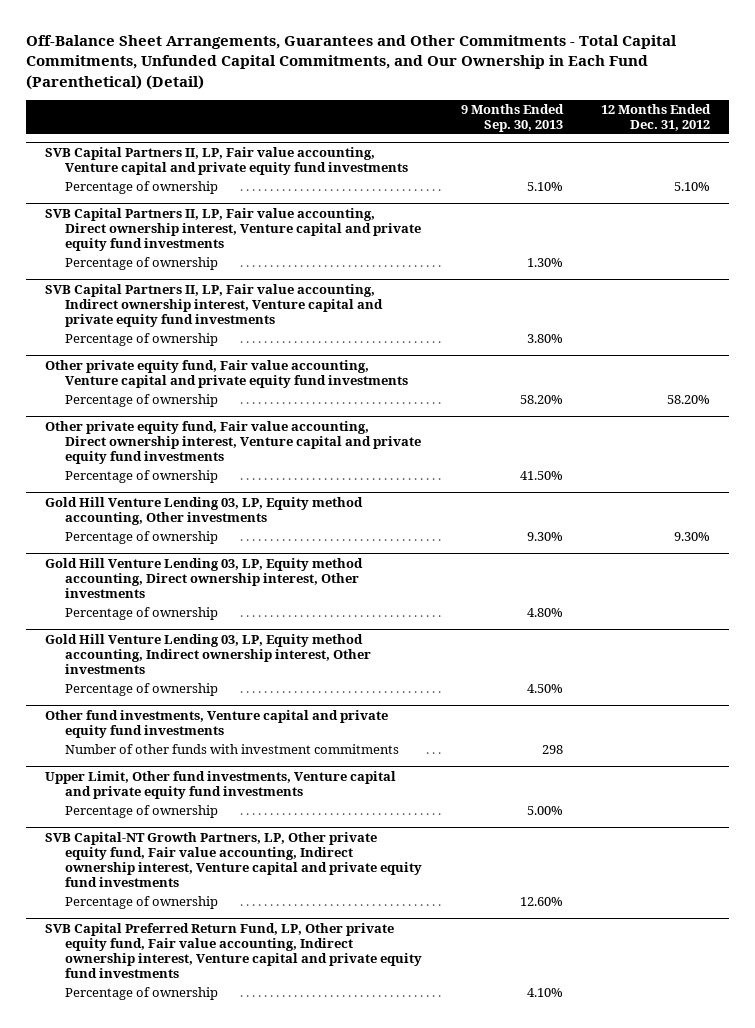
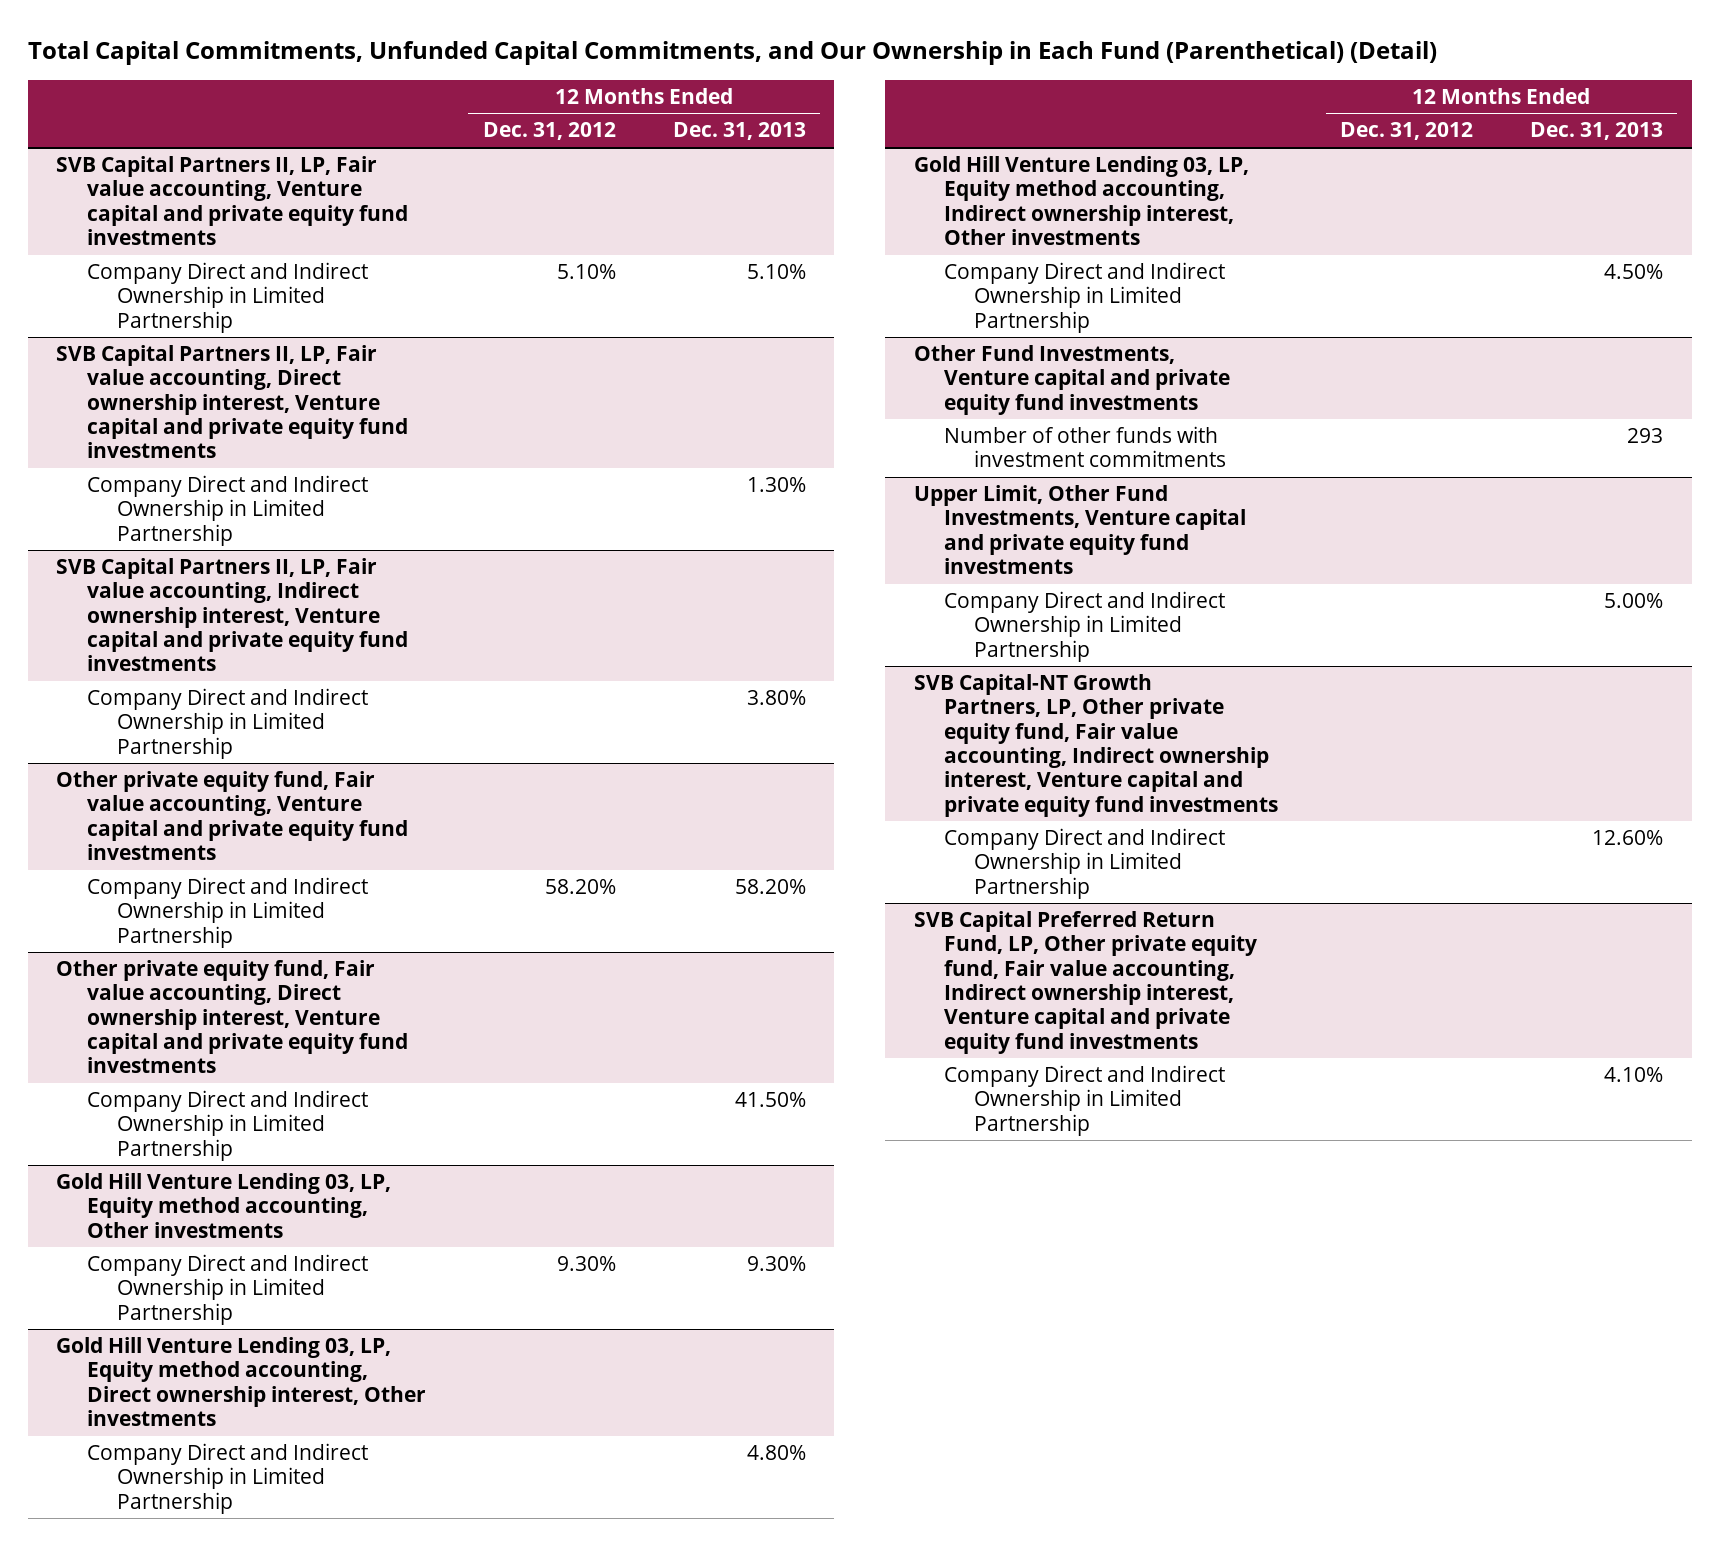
- Off-Balance Sheet Arrangements, Guarantees and Other Commitments - Total Capital Commitments, Unfunded Capital Commitments, and Our Ownership in Each Fund (Parenthetical) (Detail)
+ Total Capital Commitments, Unfunded Capital Commitments, and Our Ownership in Each Fund (Parenthetical) (Detail)
- | 9 Months Ended Sep. 30, 2013 | 12 Months Ended Dec. 31, 2012
+ | 12 Months Ended Dec. 31, 2012 | 12 Months Ended Dec. 31, 2013
@ SVB Capital Partners II, LP, Fair value accounting, Venture capital and private equity fund investments
- Percentage of ownership | 5.10% | 5.10%
+ Company Direct and Indirect Ownership in Limited Partnership | 5.10% | 5.10%
@ SVB Capital Partners II, LP, Fair value accounting, Direct ownership interest, Venture capital and private equity fund investments
- Percentage of ownership | 1.30% |
+ Company Direct and Indirect Ownership in Limited Partnership | | 1.30%
@ SVB Capital Partners II, LP, Fair value accounting, Indirect ownership interest, Venture capital and private equity fund investments
- Percentage of ownership | 3.80% |
+ Company Direct and Indirect Ownership in Limited Partnership | | 3.80%
@ Other private equity fund, Fair value accounting, Venture capital and private equity fund investments
- Percentage of ownership | 58.20% | 58.20%
+ Company Direct and Indirect Ownership in Limited Partnership | 58.20% | 58.20%
@ Other private equity fund, Fair value accounting, Direct ownership interest, Venture capital and private equity fund investments
- Percentage of ownership | 41.50% |
+ Company Direct and Indirect Ownership in Limited Partnership | | 41.50%
@ Gold Hill Venture Lending 03, LP, Equity method accounting, Other investments
- Percentage of ownership | 9.30% | 9.30%
+ Company Direct and Indirect Ownership in Limited Partnership | 9.30% | 9.30%
@ Gold Hill Venture Lending 03, LP, Equity method accounting, Direct ownership interest, Other investments
- Percentage of ownership | 4.80% |
+ Company Direct and Indirect Ownership in Limited Partnership | | 4.80%
@ Gold Hill Venture Lending 03, LP, Equity method accounting, Indirect ownership interest, Other investments
- Percentage of ownership | 4.50% |
- Other fund investments, Venture capital and private equity fund investments
@ Gold Hill Venture Lending 03, LP, Equity method accounting, Indirect ownership interest, Other investments
+ Company Direct and Indirect Ownership in Limited Partnership | | 4.50%
+ Other Fund Investments, Venture capital and private equity fund investments
- Upper Limit, Other fund investments, Venture capital and private equity fund investments
- Percentage of ownership | 5.00% |
+ Upper Limit, Other Fund Investments, Venture capital and private equity fund investments
+ Company Direct and Indirect Ownership in Limited Partnership | | 5.00%
@ SVB Capital-NT Growth Partners, LP, Other private equity fund, Fair value accounting, Indirect ownership interest, Venture capital and private equity fund investments
- Percentage of ownership | 12.60% |
+ Company Direct and Indirect Ownership in Limited Partnership | | 12.60%
@ SVB Capital Preferred Return Fund, LP, Other private equity fund, Fair value accounting, Indirect ownership interest, Venture capital and private equity fund investments
- Percentage of ownership | 4.10% |
+ Company Direct and Indirect Ownership in Limited Partnership | | 4.10%

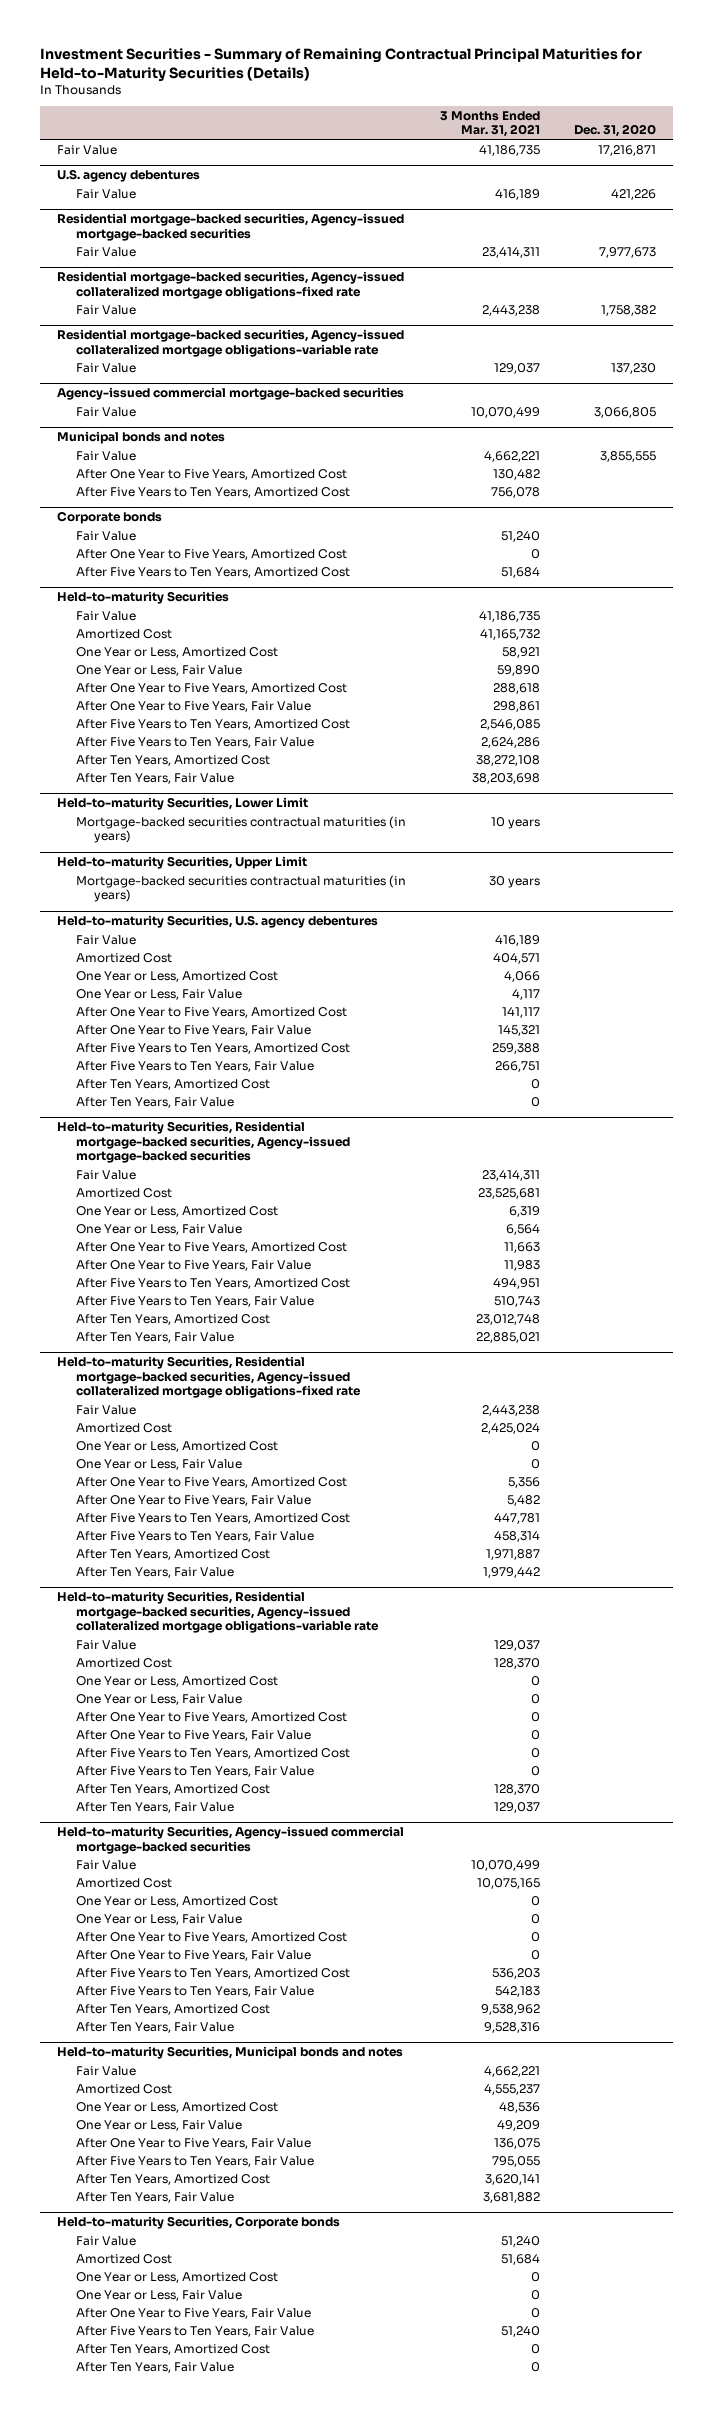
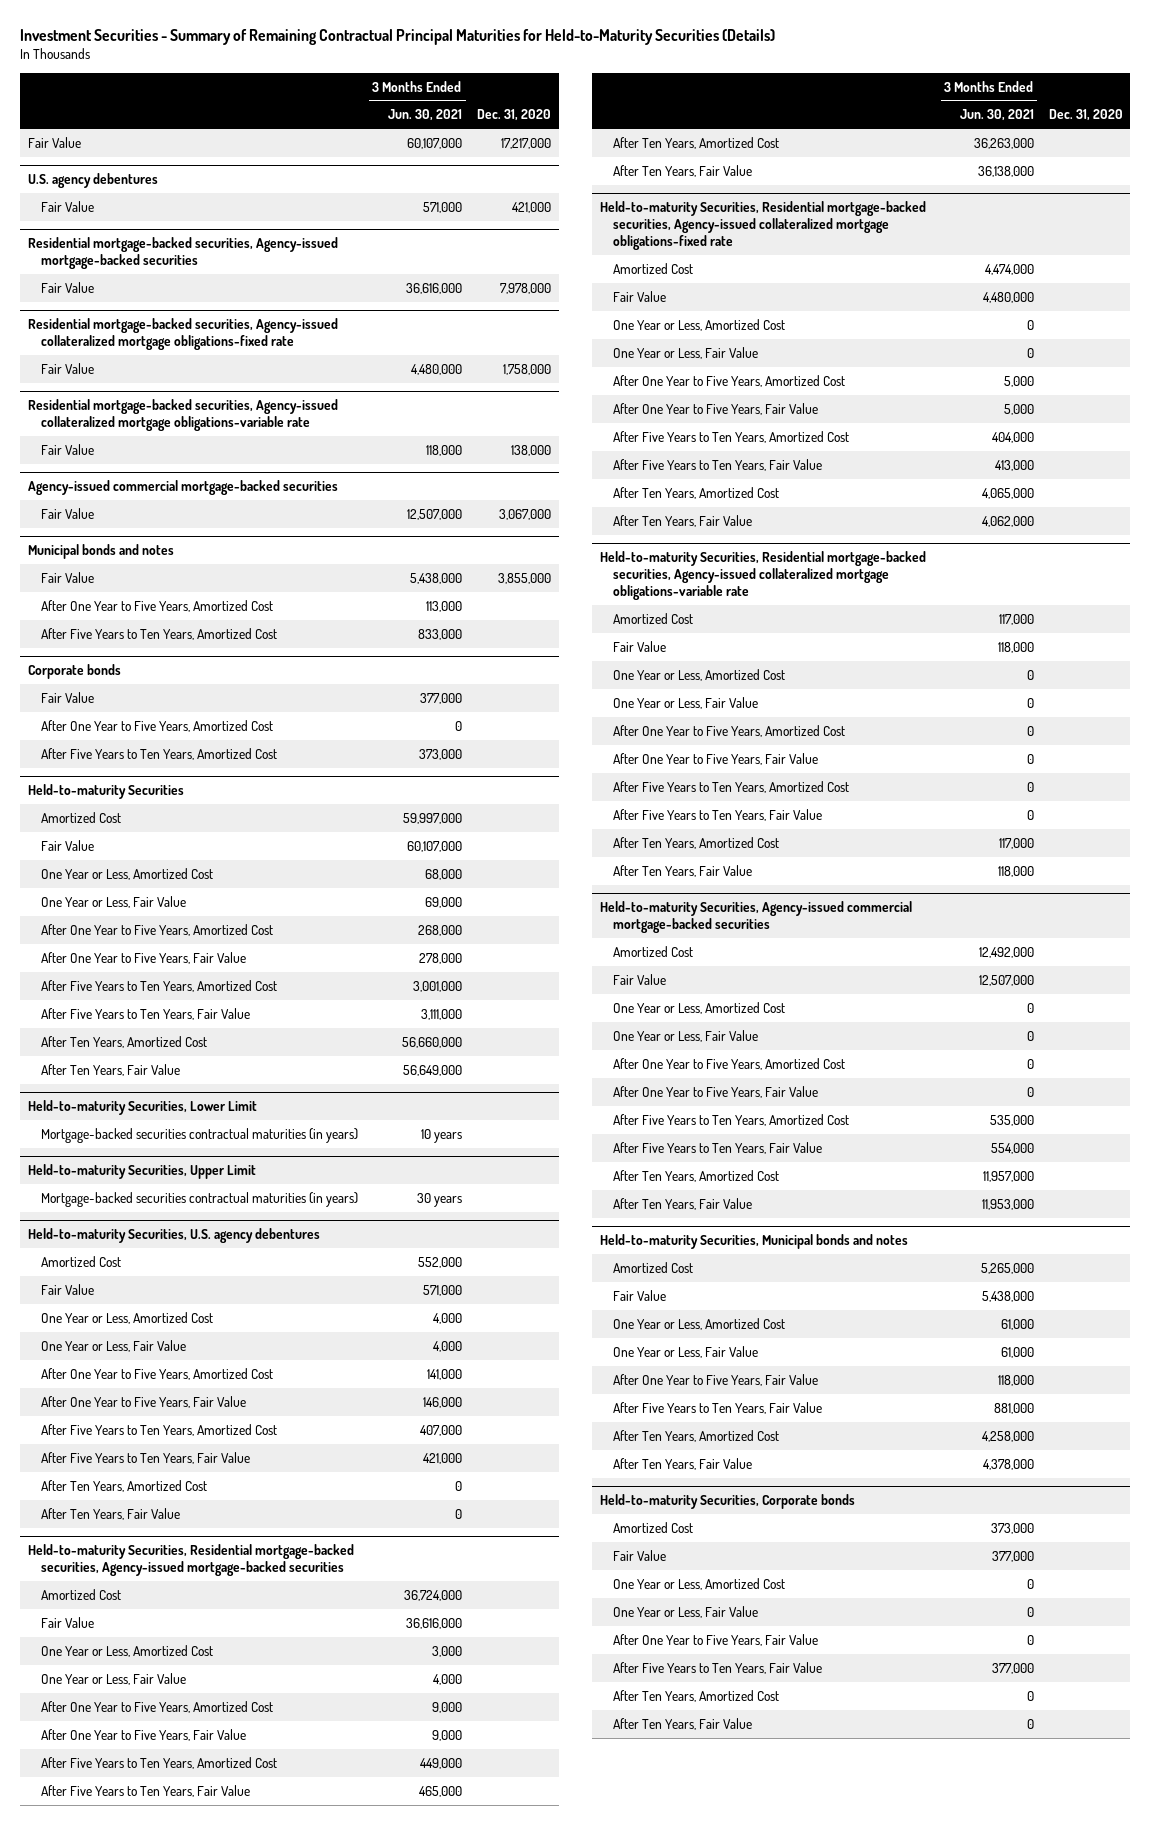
- | 3 Months Ended Mar. 31, 2021 | Dec. 31, 2020
+ | 3 Months Ended Jun. 30, 2021 | Dec. 31, 2020
- Fair Value | 41,186,735 | 17,216,871
+ Fair Value | 60,107,000 | 17,217,000
@ U.S. agency debentures
- Fair Value | 416,189 | 421,226
+ Fair Value | 571,000 | 421,000
@ Residential mortgage-backed securities, Agency-issued mortgage-backed securities
- Fair Value | 23,414,311 | 7,977,673
+ Fair Value | 36,616,000 | 7,978,000
@ Residential mortgage-backed securities, Agency-issued collateralized mortgage obligations-fixed rate
- Fair Value | 2,443,238 | 1,758,382
+ Fair Value | 4,480,000 | 1,758,000
@ Residential mortgage-backed securities, Agency-issued collateralized mortgage obligations-variable rate
- Fair Value | 129,037 | 137,230
+ Fair Value | 118,000 | 138,000
@ Agency-issued commercial mortgage-backed securities
- Fair Value | 10,070,499 | 3,066,805
+ Fair Value | 12,507,000 | 3,067,000
@ Municipal bonds and notes
- Fair Value | 4,662,221 | 3,855,555
+ Fair Value | 5,438,000 | 3,855,000
@ Held-to-maturity Securities
moved down: Fair Value | 60,107,000 |
@ Held-to-maturity Securities, U.S. agency debentures
moved down: Fair Value | 571,000 |
@ Held-to-maturity Securities, Residential mortgage-backed securities, Agency-issued mortgage-backed securities
moved down: Fair Value | 36,616,000 |
@ Held-to-maturity Securities, Residential mortgage-backed securities, Agency-issued collateralized mortgage obligations-fixed rate
moved down: Fair Value | 4,480,000 |
@ Held-to-maturity Securities, Residential mortgage-backed securities, Agency-issued collateralized mortgage obligations-variable rate
moved down: Fair Value | 118,000 |
@ Held-to-maturity Securities, Agency-issued commercial mortgage-backed securities
moved down: Fair Value | 12,507,000 |
@ Held-to-maturity Securities, Municipal bonds and notes
moved down: Fair Value | 5,438,000 |
@ Held-to-maturity Securities, Corporate bonds
moved down: Fair Value | 377,000 |

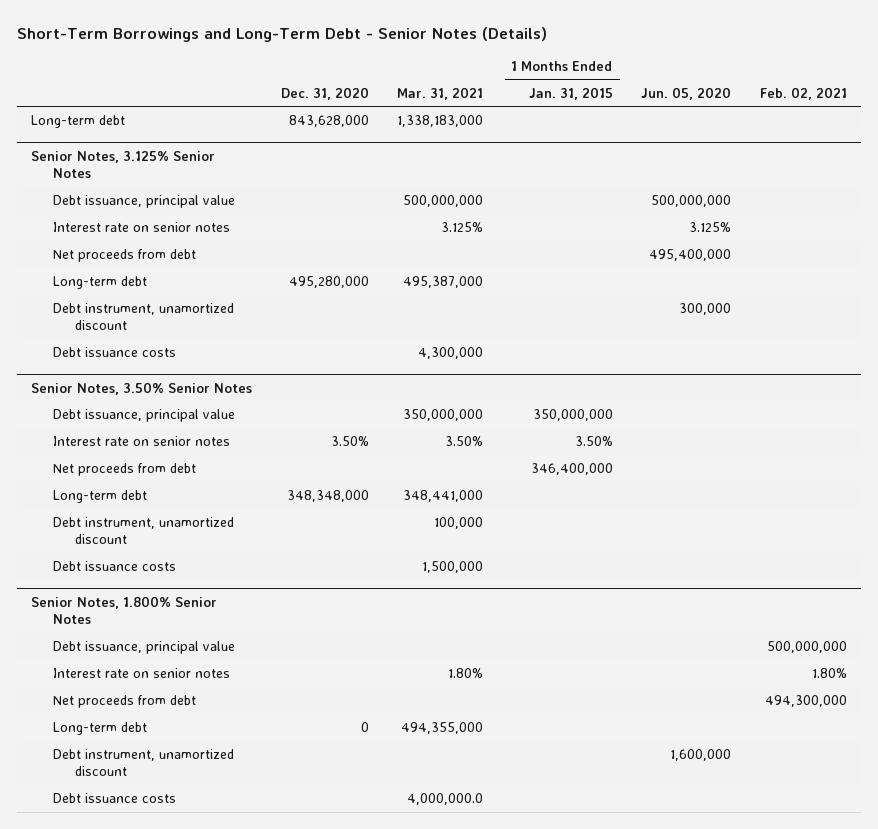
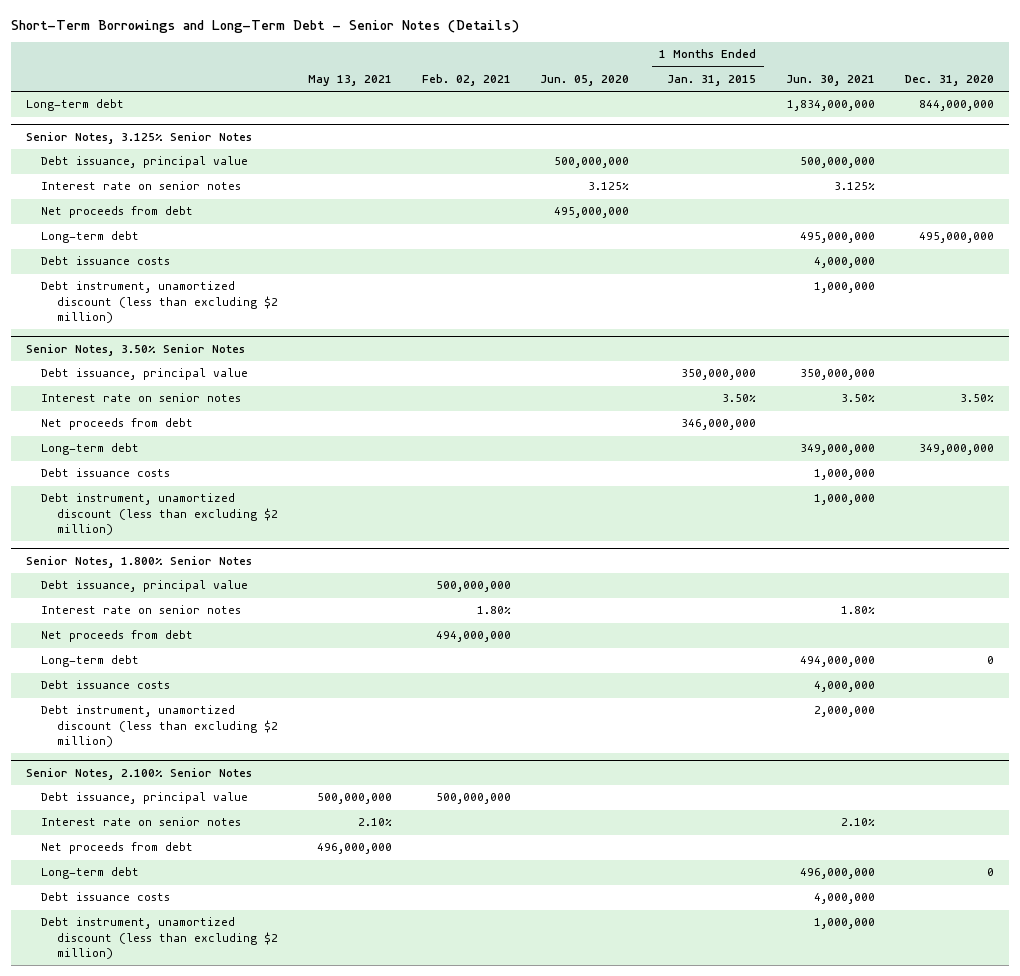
- | Dec. 31, 2020 | Mar. 31, 2021 | 1 Months Ended Jan. 31, 2015 | Jun. 05, 2020 | Feb. 02, 2021
+ | May 13, 2021 | Feb. 02, 2021 | Jun. 05, 2020 | 1 Months Ended Jan. 31, 2015 | Jun. 30, 2021 | Dec. 31, 2020
- Long-term debt | 843,628,000 | 1,338,183,000 | | |
+ Long-term debt | | | | | 1,834,000,000 | 844,000,000
@ Senior Notes, 3.125% Senior Notes
- Net proceeds from debt | | | | 495,400,000 |
- Long-term debt | 495,280,000 | 495,387,000 | | |
- Debt instrument, unamortized discount | | | | 300,000 |
+ Net proceeds from debt | | | 495,000,000 | | |
+ Long-term debt | | | | | 495,000,000 | 495,000,000
+ Debt instrument, unamortized discount (less than excluding $2 million) | | | | | 1,000,000 |
@ Senior Notes, 3.50% Senior Notes
- Net proceeds from debt | | | 346,400,000 | |
- Long-term debt | 348,348,000 | 348,441,000 | | |
- Debt instrument, unamortized discount | | 100,000 | | |
+ Net proceeds from debt | | | | 346,000,000 | |
+ Long-term debt | | | | | 349,000,000 | 349,000,000
+ Debt instrument, unamortized discount (less than excluding $2 million) | | | | | 1,000,000 |
@ Senior Notes, 1.800% Senior Notes
- Net proceeds from debt | | | | | 494,300,000
+ Net proceeds from debt | | 494,000,000 | | | |
- Debt instrument, unamortized discount | | | | 1,600,000 |
+ Debt instrument, unamortized discount (less than excluding $2 million) | | | | | 2,000,000 |
+ Senior Notes, 2.100% Senior Notes
+ Debt issuance, principal value | 500,000,000 | 500,000,000 | | | |
+ Interest rate on senior notes | 2.10% | | | | 2.10% |
+ Net proceeds from debt | 496,000,000 | | | | |
+ Long-term debt | | | | | 496,000,000 | 0
+ Debt issuance costs | | | | | 4,000,000 |
+ Debt instrument, unamortized discount (less than excluding $2 million) | | | | | 1,000,000 |

